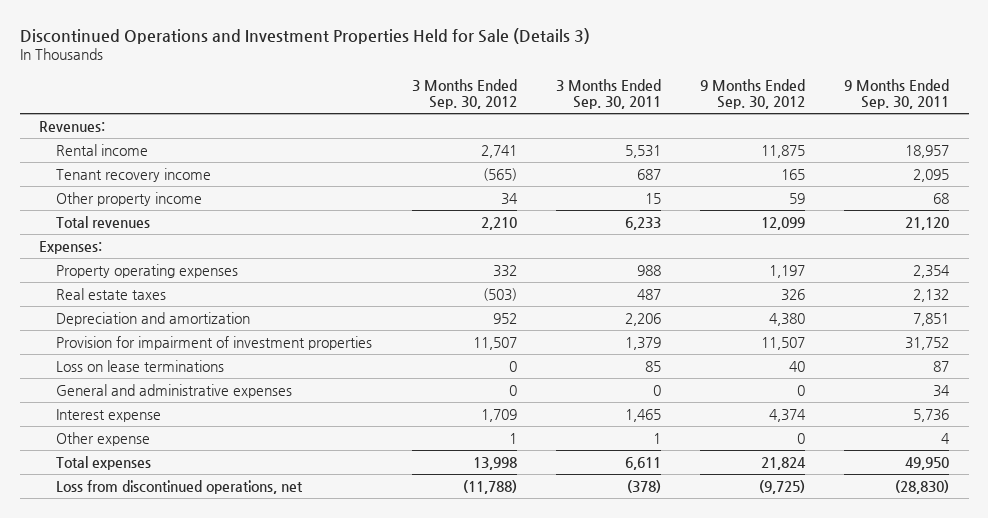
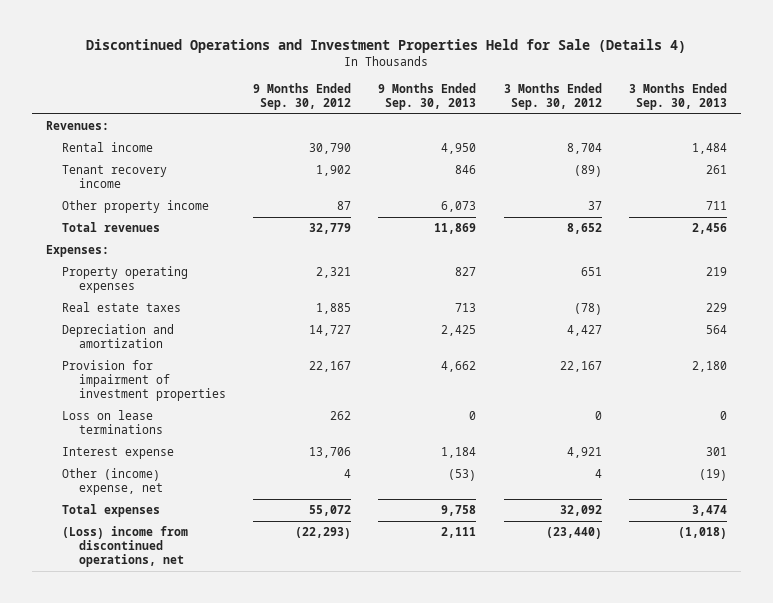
- Discontinued Operations and Investment Properties Held for Sale (Details 3)
+ Discontinued Operations and Investment Properties Held for Sale (Details 4)
- | 3 Months Ended Sep. 30, 2012 | 3 Months Ended Sep. 30, 2011 | 9 Months Ended Sep. 30, 2012 | 9 Months Ended Sep. 30, 2011
+ | 9 Months Ended Sep. 30, 2012 | 9 Months Ended Sep. 30, 2013 | 3 Months Ended Sep. 30, 2012 | 3 Months Ended Sep. 30, 2013
- Rental income | 2,741 | 5,531 | 11,875 | 18,957
- Tenant recovery income | (565) | 687 | 165 | 2,095
- Other property income | 34 | 15 | 59 | 68
- Total revenues | 2,210 | 6,233 | 12,099 | 21,120
+ Rental income | 30,790 | 4,950 | 8,704 | 1,484
+ Tenant recovery income | 1,902 | 846 | (89) | 261
+ Other property income | 87 | 6,073 | 37 | 711
+ Total revenues | 32,779 | 11,869 | 8,652 | 2,456
- Property operating expenses | 332 | 988 | 1,197 | 2,354
- Real estate taxes | (503) | 487 | 326 | 2,132
- Depreciation and amortization | 952 | 2,206 | 4,380 | 7,851
- Provision for impairment of investment properties | 11,507 | 1,379 | 11,507 | 31,752
- Loss on lease terminations | 0 | 85 | 40 | 87
- General and administrative expenses | 0 | 0 | 0 | 34
- Interest expense | 1,709 | 1,465 | 4,374 | 5,736
- Other expense | 1 | 1 | 0 | 4
- Total expenses | 13,998 | 6,611 | 21,824 | 49,950
- Loss from discontinued operations, net | (11,788) | (378) | (9,725) | (28,830)
+ Property operating expenses | 2,321 | 827 | 651 | 219
+ Real estate taxes | 1,885 | 713 | (78) | 229
+ Depreciation and amortization | 14,727 | 2,425 | 4,427 | 564
+ Provision for impairment of investment properties | 22,167 | 4,662 | 22,167 | 2,180
+ Loss on lease terminations | 262 | 0 | 0 | 0
+ Interest expense | 13,706 | 1,184 | 4,921 | 301
+ Other (income) expense, net | 4 | (53) | 4 | (19)
+ Total expenses | 55,072 | 9,758 | 32,092 | 3,474
+ (Loss) income from discontinued operations, net | (22,293) | 2,111 | (23,440) | (1,018)

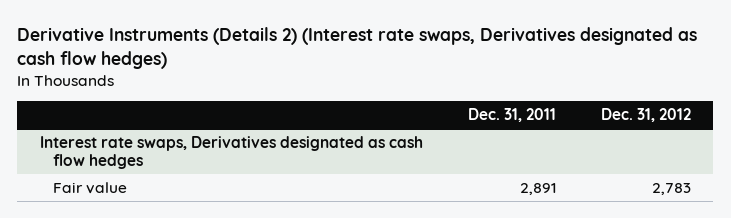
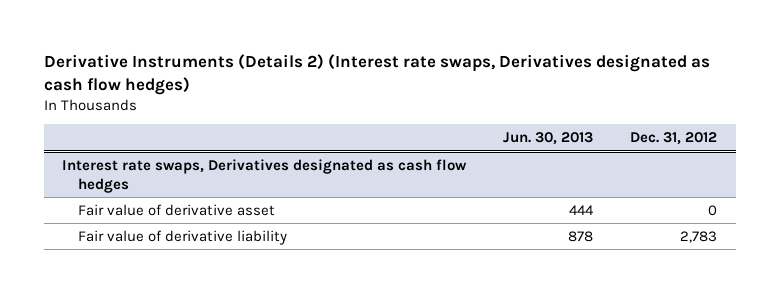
- | Dec. 31, 2011 | Dec. 31, 2012
+ | Jun. 30, 2013 | Dec. 31, 2012
@ Interest rate swaps, Derivatives designated as cash flow hedges
- Fair value | 2,891 | 2,783
+ Fair value of derivative asset | 444 | 0
+ Fair value of derivative liability | 878 | 2,783

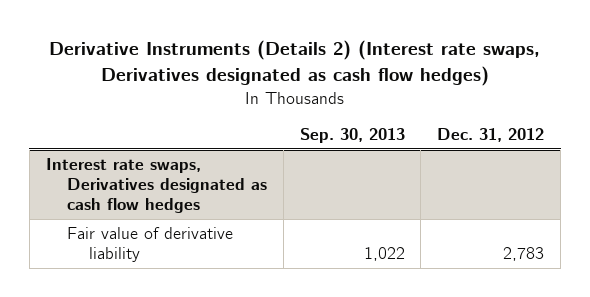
- | Jun. 30, 2013 | Dec. 31, 2012
+ | Sep. 30, 2013 | Dec. 31, 2012
@ Interest rate swaps, Derivatives designated as cash flow hedges
- Fair value of derivative asset | 444 | 0

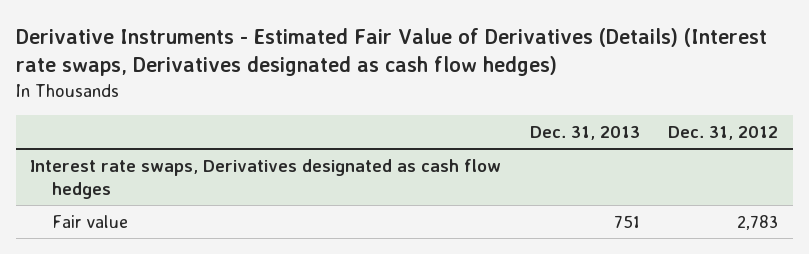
- Derivative Instruments (Details 2) (Interest rate swaps, Derivatives designated as cash flow hedges)
+ Derivative Instruments - Estimated Fair Value of Derivatives (Details) (Interest rate swaps, Derivatives designated as cash flow hedges)
- | Sep. 30, 2013 | Dec. 31, 2012
+ | Dec. 31, 2013 | Dec. 31, 2012
@ Interest rate swaps, Derivatives designated as cash flow hedges
- Fair value of derivative liability | 1,022 | 2,783
+ Fair value | 751 | 2,783

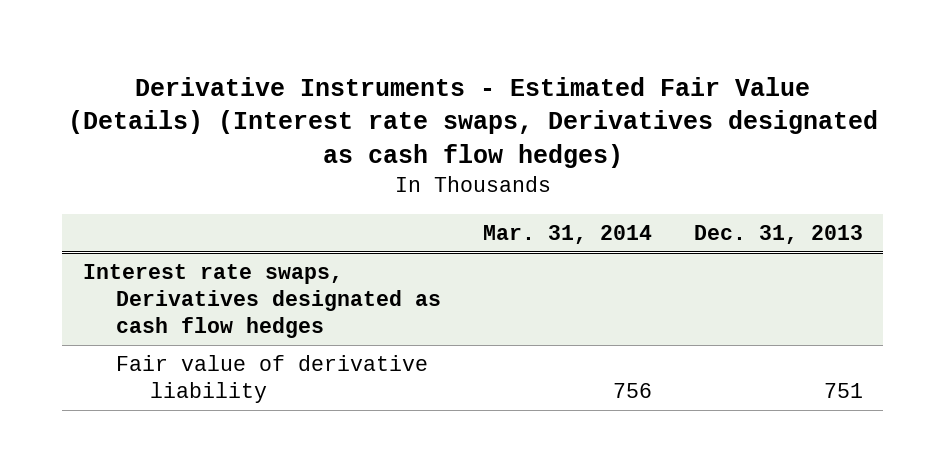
- Derivative Instruments - Estimated Fair Value of Derivatives (Details) (Interest rate swaps, Derivatives designated as cash flow hedges)
+ Derivative Instruments - Estimated Fair Value (Details) (Interest rate swaps, Derivatives designated as cash flow hedges)
- | Dec. 31, 2013 | Dec. 31, 2012
+ | Mar. 31, 2014 | Dec. 31, 2013
@ Interest rate swaps, Derivatives designated as cash flow hedges
- Fair value | 751 | 2,783
+ Fair value of derivative liability | 756 | 751

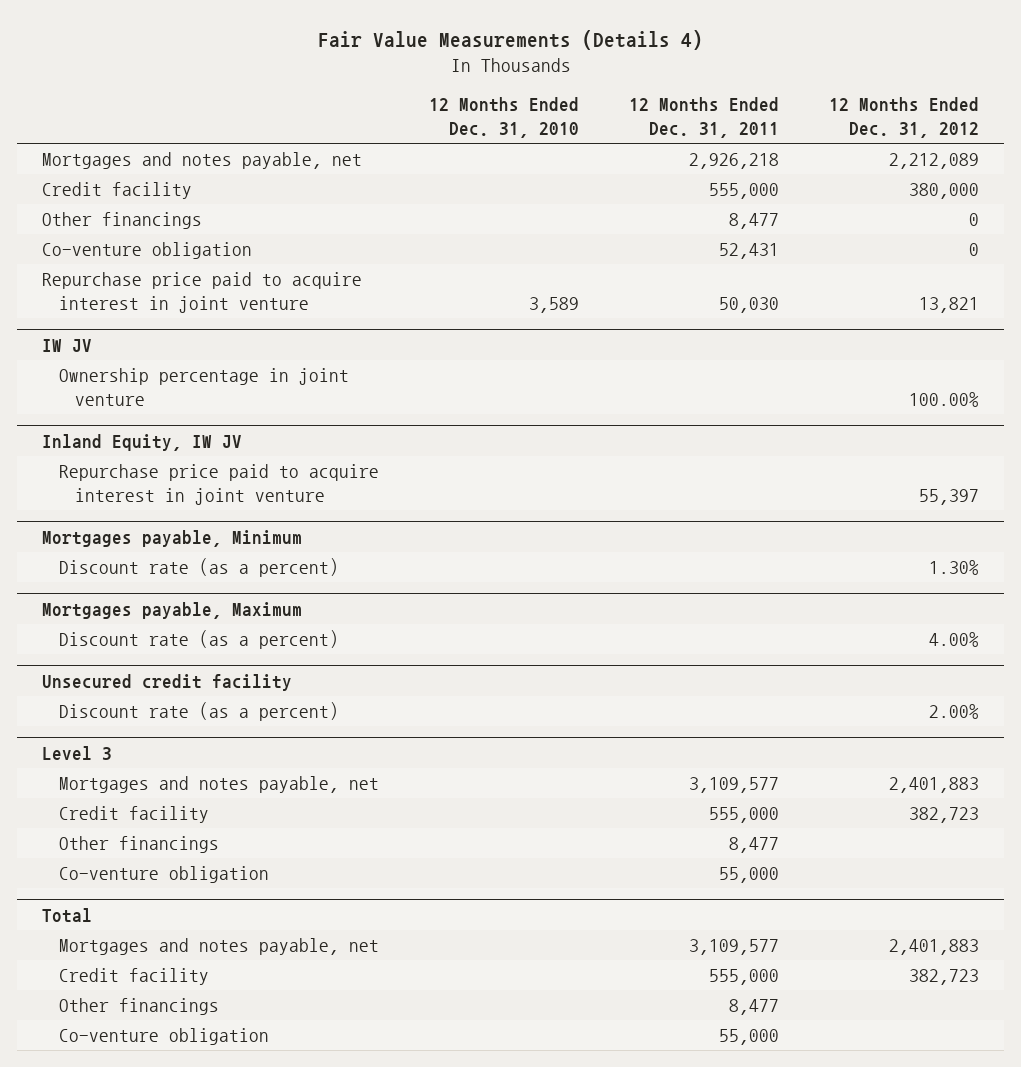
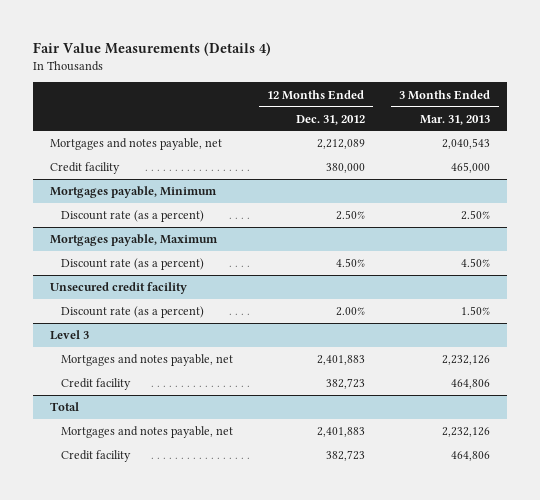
- | 12 Months Ended Dec. 31, 2010 | 12 Months Ended Dec. 31, 2011 | 12 Months Ended Dec. 31, 2012
+ | 12 Months Ended Dec. 31, 2012 | 3 Months Ended Mar. 31, 2013
- Other financings | | 8,477 | 0
- Co-venture obligation | | 52,431 | 0
- Repurchase price paid to acquire interest in joint venture | 3,589 | 50,030 | 13,821
- IW JV
- Ownership percentage in joint venture | | | 100.00%
- Inland Equity, IW JV
- Repurchase price paid to acquire interest in joint venture | | | 55,397
@ Mortgages payable, Minimum
- Discount rate (as a percent) | | | 1.30%
+ Discount rate (as a percent) | 2.50% | 2.50%
@ Mortgages payable, Maximum
- Discount rate (as a percent) | | | 4.00%
+ Discount rate (as a percent) | 4.50% | 4.50%
@ Level 3
- Other financings | | 8,477 |
- Co-venture obligation | | 55,000 |
@ Total
- Other financings | | 8,477 |
- Co-venture obligation | | 55,000 |

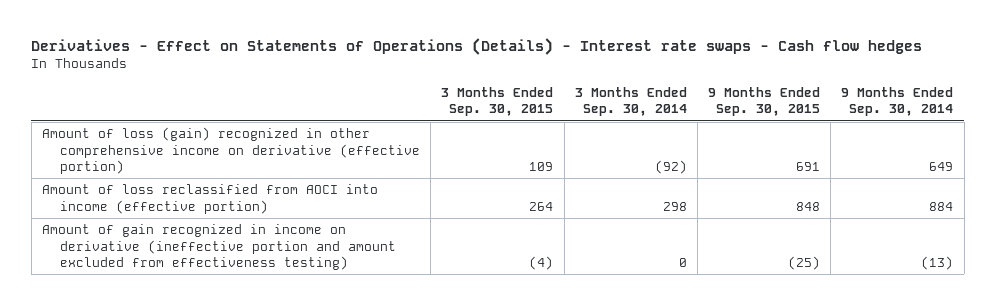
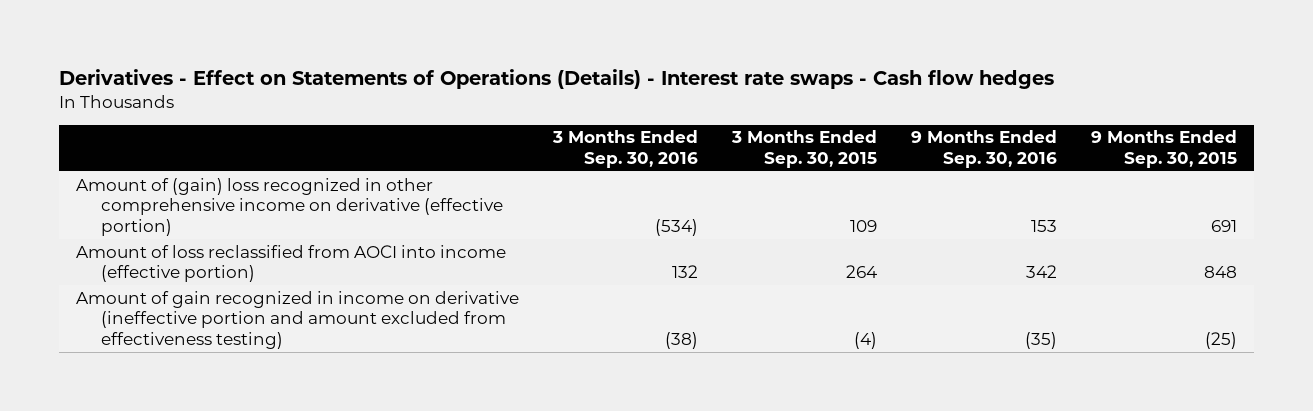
- | 3 Months Ended Sep. 30, 2015 | 3 Months Ended Sep. 30, 2014 | 9 Months Ended Sep. 30, 2015 | 9 Months Ended Sep. 30, 2014
+ | 3 Months Ended Sep. 30, 2016 | 3 Months Ended Sep. 30, 2015 | 9 Months Ended Sep. 30, 2016 | 9 Months Ended Sep. 30, 2015
- Amount of loss (gain) recognized in other comprehensive income on derivative (effective portion) | 109 | (92) | 691 | 649
+ Amount of (gain) loss recognized in other comprehensive income on derivative (effective portion) | (534) | 109 | 153 | 691

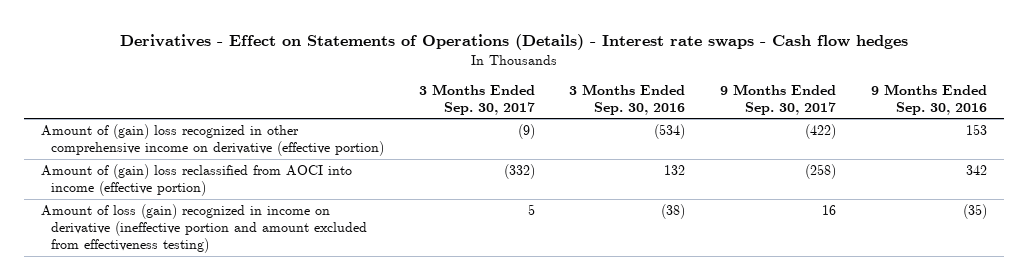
- | 3 Months Ended Sep. 30, 2016 | 3 Months Ended Sep. 30, 2015 | 9 Months Ended Sep. 30, 2016 | 9 Months Ended Sep. 30, 2015
+ | 3 Months Ended Sep. 30, 2017 | 3 Months Ended Sep. 30, 2016 | 9 Months Ended Sep. 30, 2017 | 9 Months Ended Sep. 30, 2016
- Amount of loss reclassified from AOCI into income (effective portion) | 132 | 264 | 342 | 848
- Amount of gain recognized in income on derivative (ineffective portion and amount excluded from effectiveness testing) | (38) | (4) | (35) | (25)
+ Amount of (gain) loss reclassified from AOCI into income (effective portion) | (332) | 132 | (258) | 342
+ Amount of loss (gain) recognized in income on derivative (ineffective portion and amount excluded from effectiveness testing) | 5 | (38) | 16 | (35)

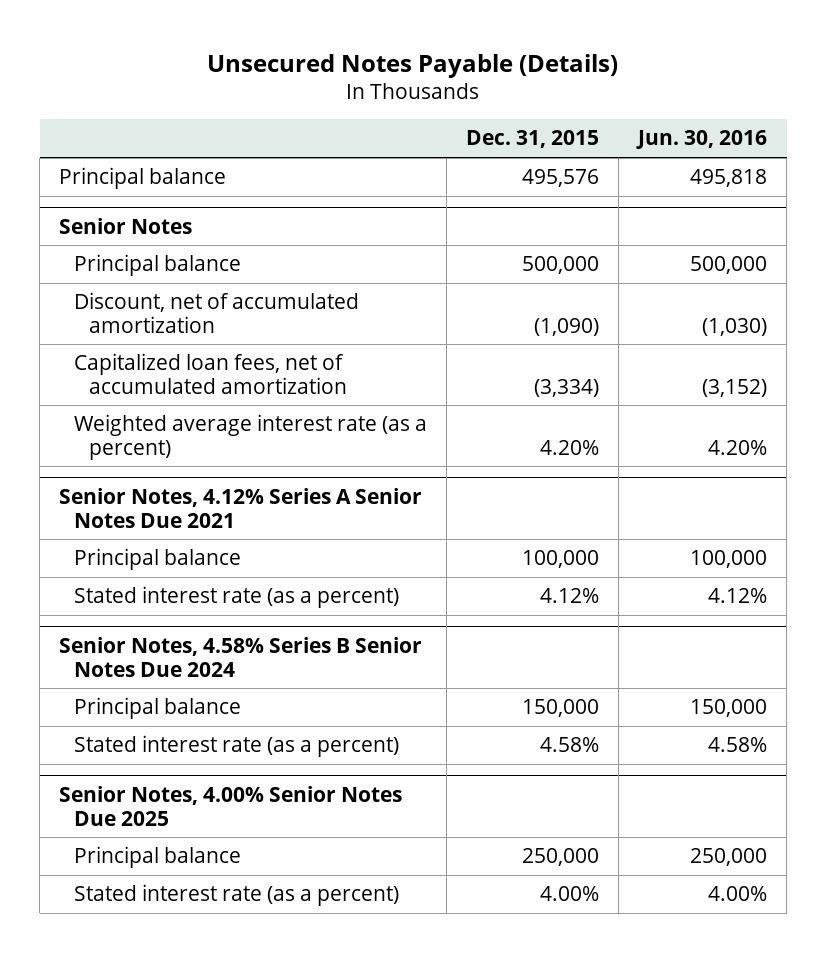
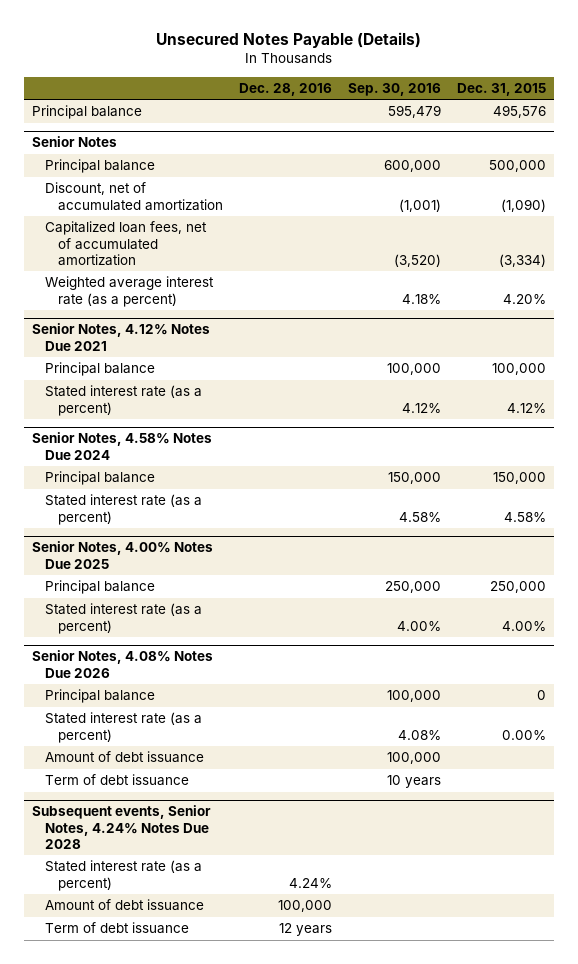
- | Dec. 31, 2015 | Jun. 30, 2016
+ | Dec. 28, 2016 | Sep. 30, 2016 | Dec. 31, 2015
- Senior Notes, 4.12% Series A Senior Notes Due 2021
+ Senior Notes, 4.12% Notes Due 2021
- Senior Notes, 4.58% Series B Senior Notes Due 2024
+ Senior Notes, 4.58% Notes Due 2024
- Senior Notes, 4.00% Senior Notes Due 2025
+ Senior Notes, 4.00% Notes Due 2025
+ Senior Notes, 4.08% Notes Due 2026
+ Principal balance | | 100,000 | 0
+ Stated interest rate (as a percent) | | 4.08% | 0.00%
+ Amount of debt issuance | | 100,000 |
+ Term of debt issuance | | 10 years |
+ Subsequent events, Senior Notes, 4.24% Notes Due 2028
+ Stated interest rate (as a percent) | 4.24% | |
+ Amount of debt issuance | 100,000 | |
+ Term of debt issuance | 12 years | |

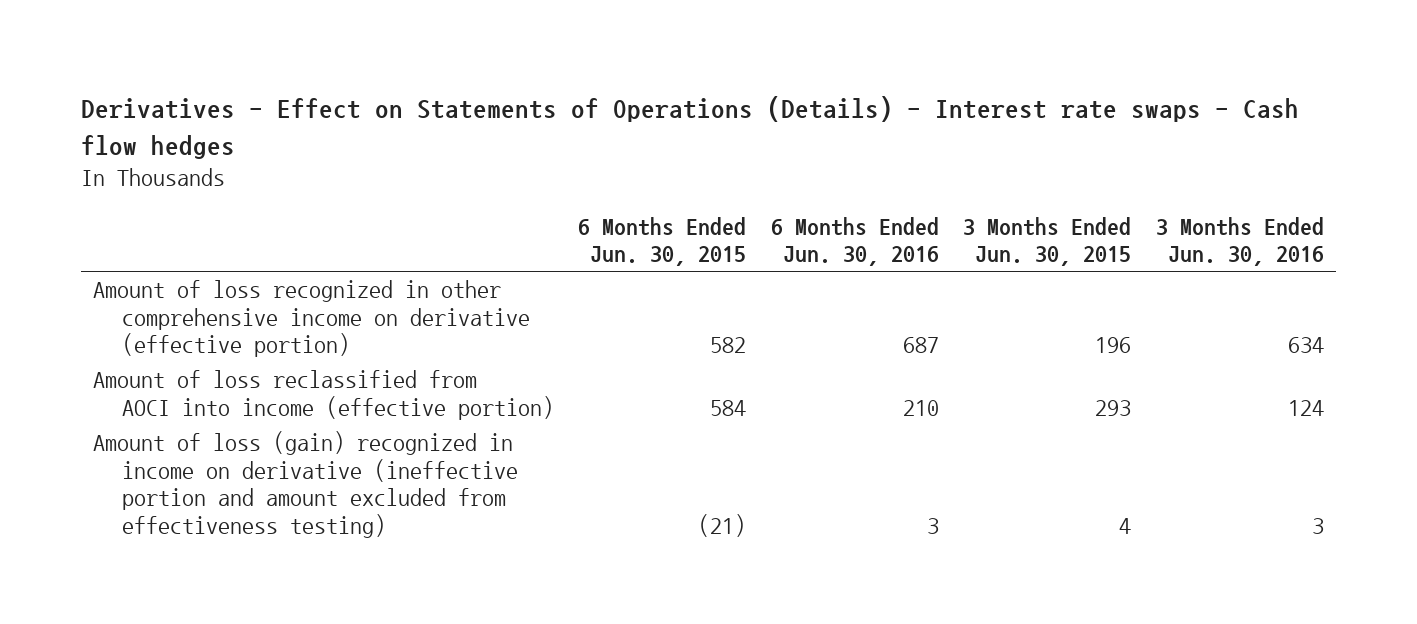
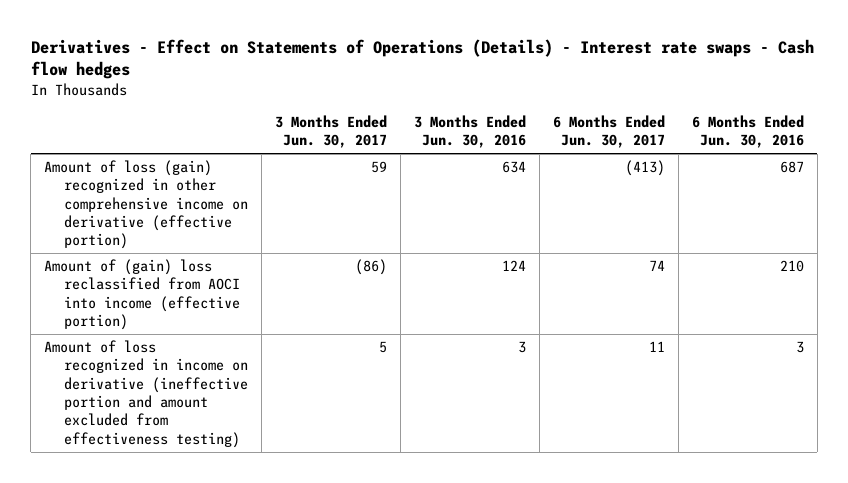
- | 6 Months Ended Jun. 30, 2015 | 6 Months Ended Jun. 30, 2016 | 3 Months Ended Jun. 30, 2015 | 3 Months Ended Jun. 30, 2016
+ | 3 Months Ended Jun. 30, 2017 | 3 Months Ended Jun. 30, 2016 | 6 Months Ended Jun. 30, 2017 | 6 Months Ended Jun. 30, 2016
- Amount of loss recognized in other comprehensive income on derivative (effective portion) | 582 | 687 | 196 | 634
- Amount of loss reclassified from AOCI into income (effective portion) | 584 | 210 | 293 | 124
- Amount of loss (gain) recognized in income on derivative (ineffective portion and amount excluded from effectiveness testing) | (21) | 3 | 4 | 3
+ Amount of loss (gain) recognized in other comprehensive income on derivative (effective portion) | 59 | 634 | (413) | 687
+ Amount of (gain) loss reclassified from AOCI into income (effective portion) | (86) | 124 | 74 | 210
+ Amount of loss recognized in income on derivative (ineffective portion and amount excluded from effectiveness testing) | 5 | 3 | 11 | 3

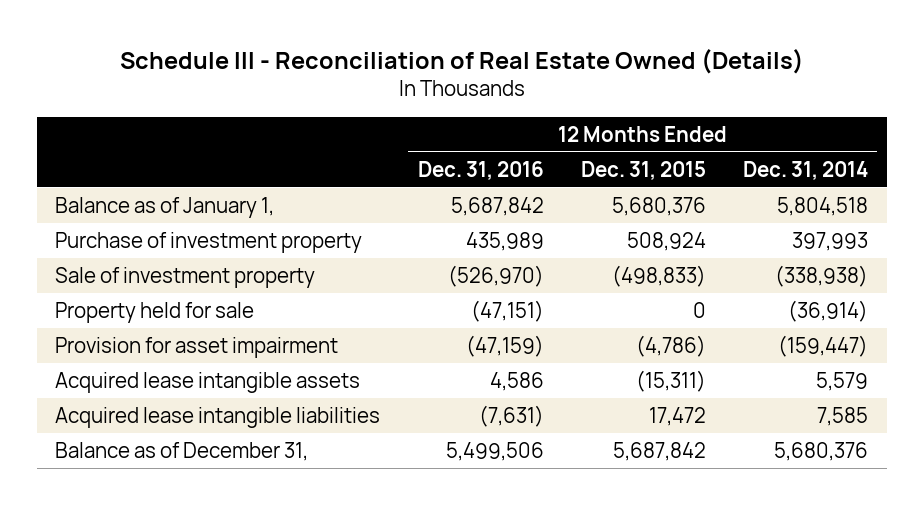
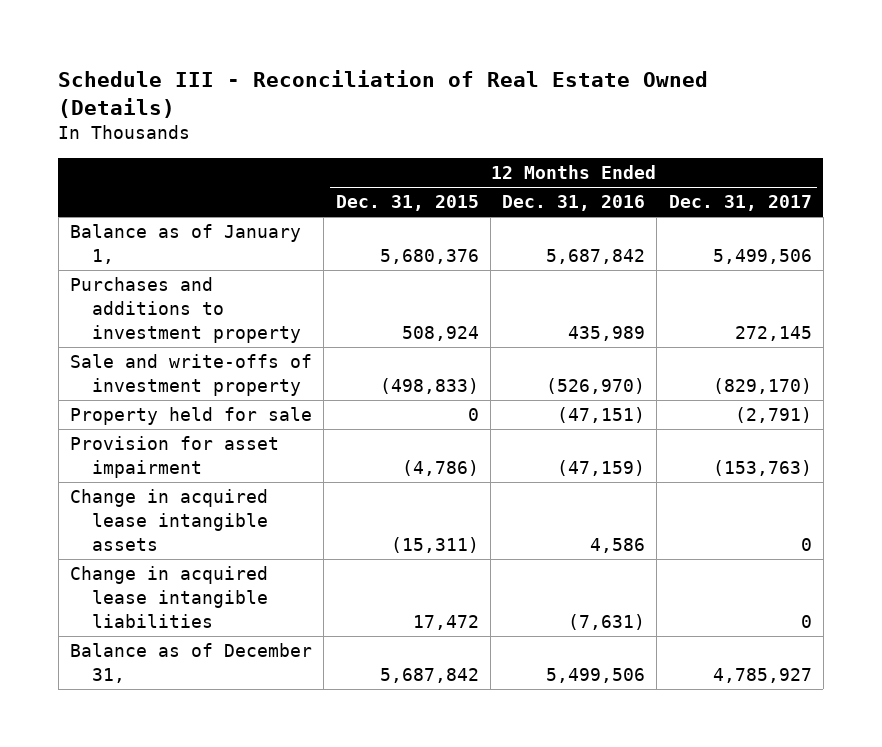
- | 12 Months Ended Dec. 31, 2016 | 12 Months Ended Dec. 31, 2015 | 12 Months Ended Dec. 31, 2014
+ | 12 Months Ended Dec. 31, 2015 | 12 Months Ended Dec. 31, 2016 | 12 Months Ended Dec. 31, 2017
- Purchase of investment property | 435,989 | 508,924 | 397,993
- Sale of investment property | (526,970) | (498,833) | (338,938)
+ Purchases and additions to investment property | 508,924 | 435,989 | 272,145
+ Sale and write-offs of investment property | (498,833) | (526,970) | (829,170)
- Acquired lease intangible assets | 4,586 | (15,311) | 5,579
- Acquired lease intangible liabilities | (7,631) | 17,472 | 7,585
+ Change in acquired lease intangible assets | (15,311) | 4,586 | 0
+ Change in acquired lease intangible liabilities | 17,472 | (7,631) | 0

